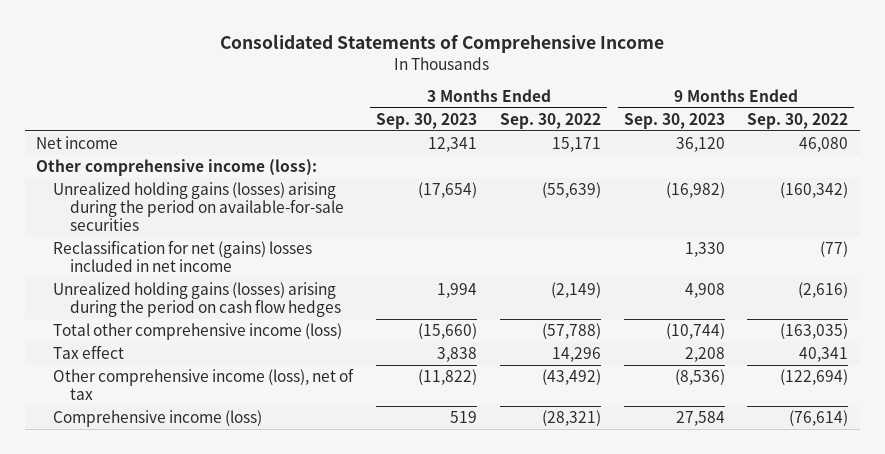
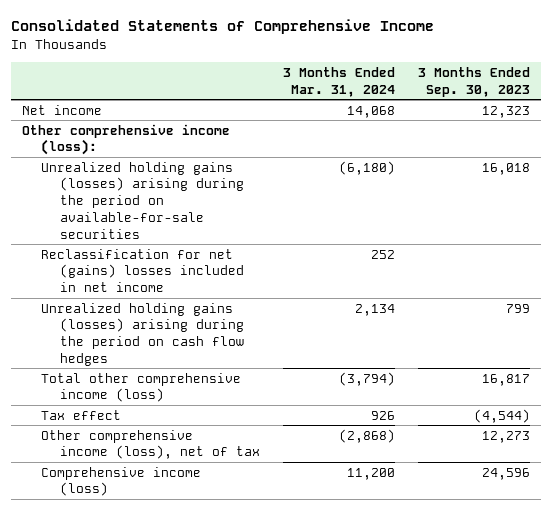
- | 3 Months Ended Sep. 30, 2023 | 3 Months Ended Sep. 30, 2022 | 9 Months Ended Sep. 30, 2023 | 9 Months Ended Sep. 30, 2022
+ | 3 Months Ended Mar. 31, 2024 | 3 Months Ended Sep. 30, 2023
- Net income | 12,341 | 15,171 | 36,120 | 46,080
+ Net income | 14,068 | 12,323
- Unrealized holding gains (losses) arising during the period on available-for-sale securities | (17,654) | (55,639) | (16,982) | (160,342)
+ Unrealized holding gains (losses) arising during the period on available-for-sale securities | (6,180) | 16,018
- Unrealized holding gains (losses) arising during the period on cash flow hedges | 1,994 | (2,149) | 4,908 | (2,616)
- Total other comprehensive income (loss) | (15,660) | (57,788) | (10,744) | (163,035)
- Tax effect | 3,838 | 14,296 | 2,208 | 40,341
- Other comprehensive income (loss), net of tax | (11,822) | (43,492) | (8,536) | (122,694)
- Comprehensive income (loss) | 519 | (28,321) | 27,584 | (76,614)
+ Unrealized holding gains (losses) arising during the period on cash flow hedges | 2,134 | 799
+ Total other comprehensive income (loss) | (3,794) | 16,817
+ Tax effect | 926 | (4,544)
+ Other comprehensive income (loss), net of tax | (2,868) | 12,273
+ Comprehensive income (loss) | 11,200 | 24,596

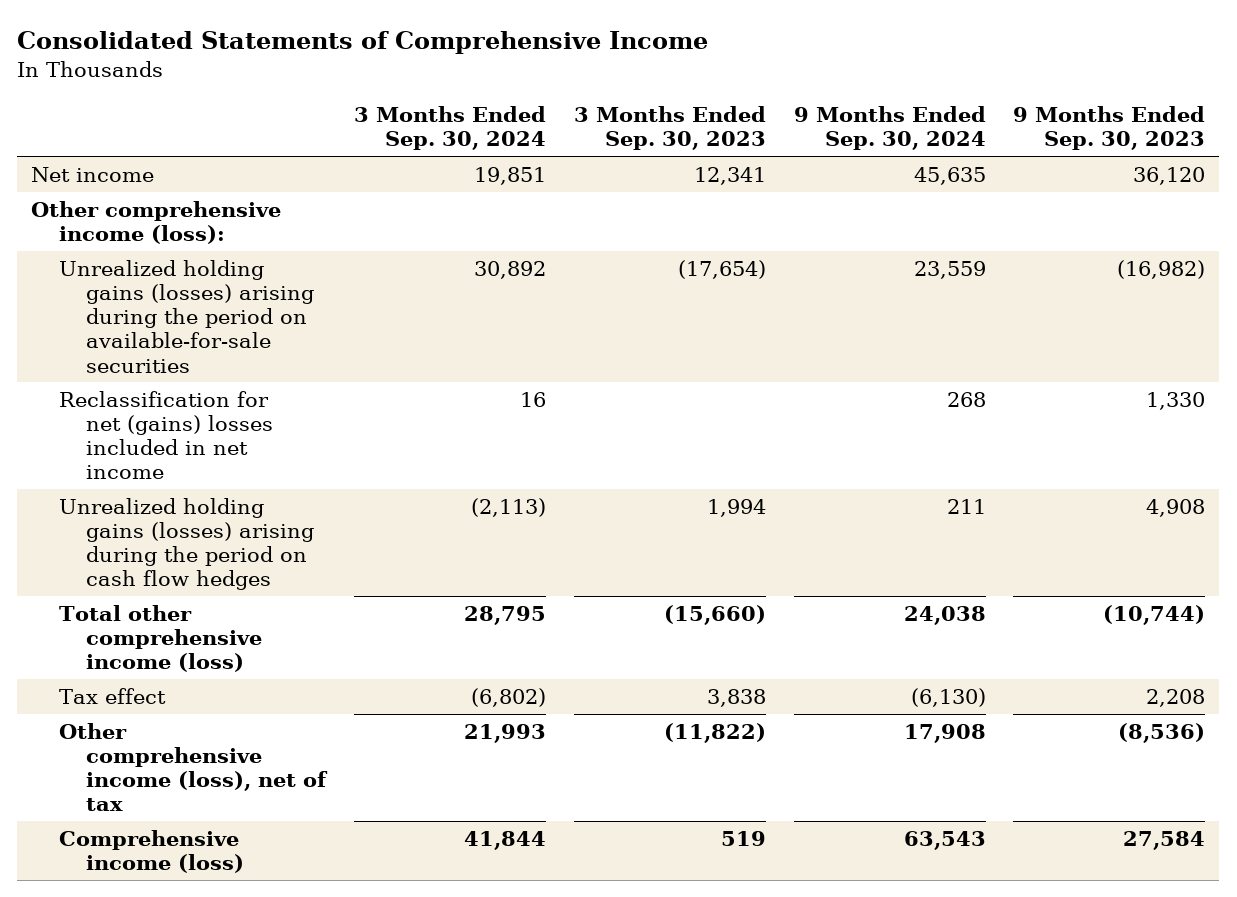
- | 3 Months Ended Mar. 31, 2024 | 3 Months Ended Sep. 30, 2023
+ | 3 Months Ended Sep. 30, 2024 | 3 Months Ended Sep. 30, 2023 | 9 Months Ended Sep. 30, 2024 | 9 Months Ended Sep. 30, 2023
- Net income | 14,068 | 12,323
+ Net income | 19,851 | 12,341 | 45,635 | 36,120
- Unrealized holding gains (losses) arising during the period on available-for-sale securities | (6,180) | 16,018
+ Unrealized holding gains (losses) arising during the period on available-for-sale securities | 30,892 | (17,654) | 23,559 | (16,982)
- Unrealized holding gains (losses) arising during the period on cash flow hedges | 2,134 | 799
- Total other comprehensive income (loss) | (3,794) | 16,817
- Tax effect | 926 | (4,544)
- Other comprehensive income (loss), net of tax | (2,868) | 12,273
- Comprehensive income (loss) | 11,200 | 24,596
+ Unrealized holding gains (losses) arising during the period on cash flow hedges | (2,113) | 1,994 | 211 | 4,908
+ Total other comprehensive income (loss) | 28,795 | (15,660) | 24,038 | (10,744)
+ Tax effect | (6,802) | 3,838 | (6,130) | 2,208
+ Other comprehensive income (loss), net of tax | 21,993 | (11,822) | 17,908 | (8,536)
+ Comprehensive income (loss) | 41,844 | 519 | 63,543 | 27,584

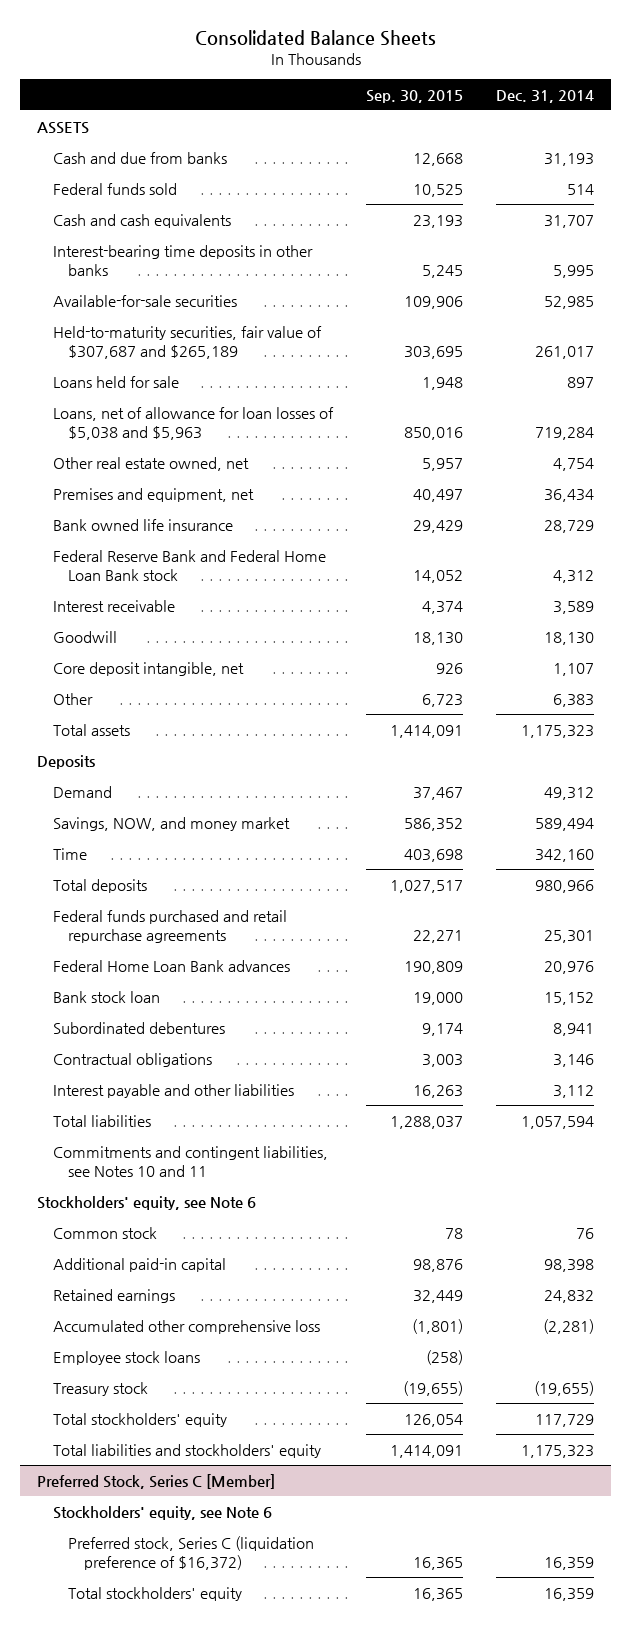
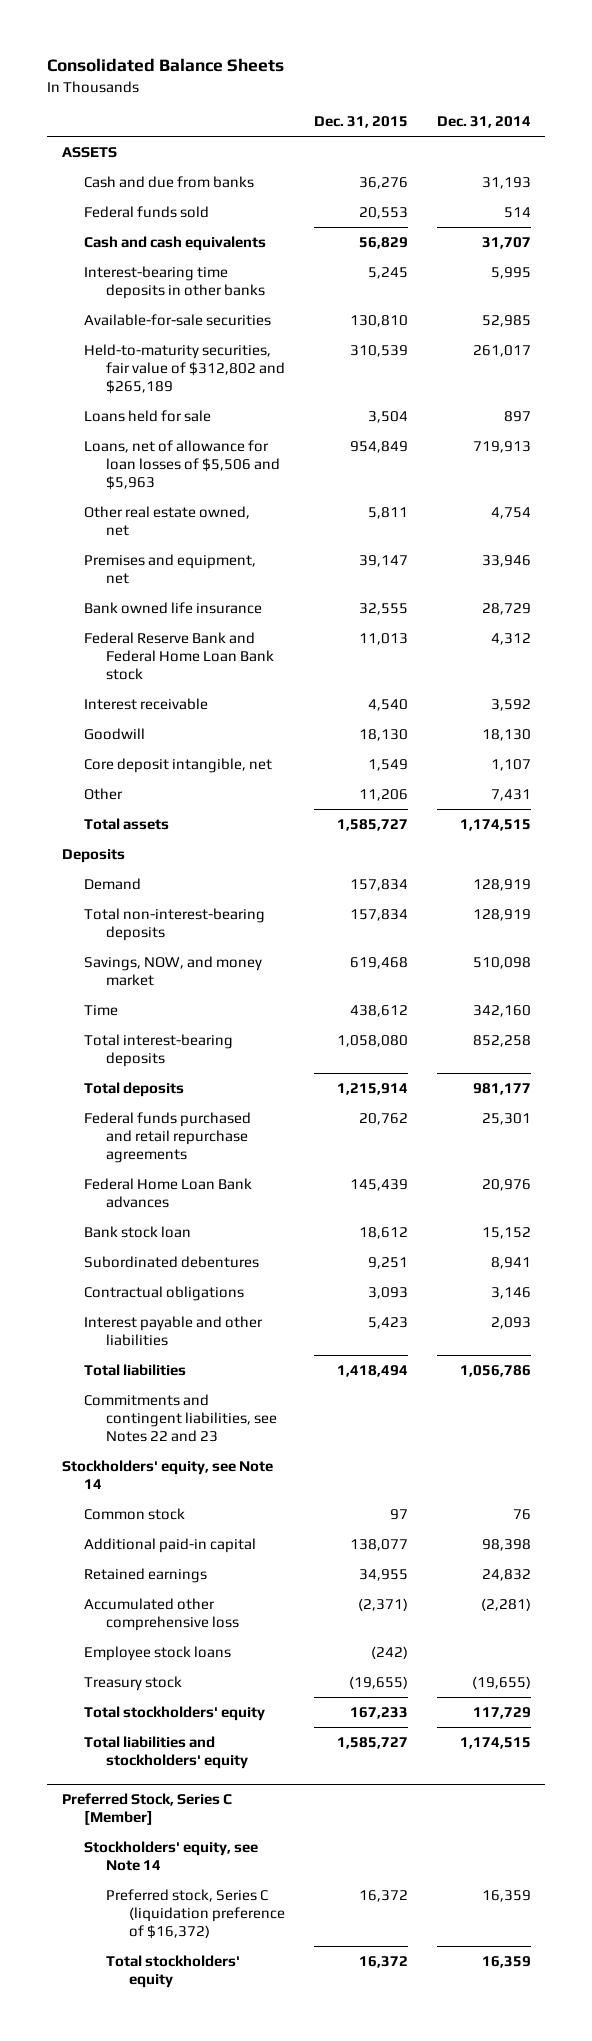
- | Sep. 30, 2015 | Dec. 31, 2014
+ | Dec. 31, 2015 | Dec. 31, 2014
- Held-to-maturity securities, fair value of $307,687 and $265,189 | 303,695 | 261,017
+ Held-to-maturity securities, fair value of $312,802 and $265,189 | 310,539 | 261,017
- Loans, net of allowance for loan losses of $5,038 and $5,963 | 850,016 | 719,284
+ Loans, net of allowance for loan losses of $5,506 and $5,963 | 954,849 | 719,913
- Premises and equipment, net | 40,497 | 36,434
+ Premises and equipment, net | 39,147 | 33,946
- Interest receivable | 4,374 | 3,589
+ Interest receivable | 4,540 | 3,592
- Other | 6,723 | 6,383
- Total assets | 1,414,091 | 1,175,323
+ Other | 11,206 | 7,431
+ Total assets | 1,585,727 | 1,174,515
- Demand | 37,467 | 49,312
- Savings, NOW, and money market | 586,352 | 589,494
+ Demand | 157,834 | 128,919
+ Total non-interest-bearing deposits | 157,834 | 128,919
+ Savings, NOW, and money market | 619,468 | 510,098
- Total deposits | 1,027,517 | 980,966
+ Total interest-bearing deposits | 1,058,080 | 852,258
+ Total deposits | 1,215,914 | 981,177
- Interest payable and other liabilities | 16,263 | 3,112
- Total liabilities | 1,288,037 | 1,057,594
- Commitments and contingent liabilities, see Notes 10 and 11
- Stockholders' equity, see Note 6
+ Interest payable and other liabilities | 5,423 | 2,093
+ Total liabilities | 1,418,494 | 1,056,786
+ Commitments and contingent liabilities, see Notes 22 and 23
+ Stockholders' equity, see Note 14
- Total liabilities and stockholders' equity | 1,414,091 | 1,175,323
+ Total liabilities and stockholders' equity | 1,585,727 | 1,174,515
@ Preferred Stock, Series C [Member]
- Stockholders' equity, see Note 6
+ Stockholders' equity, see Note 14

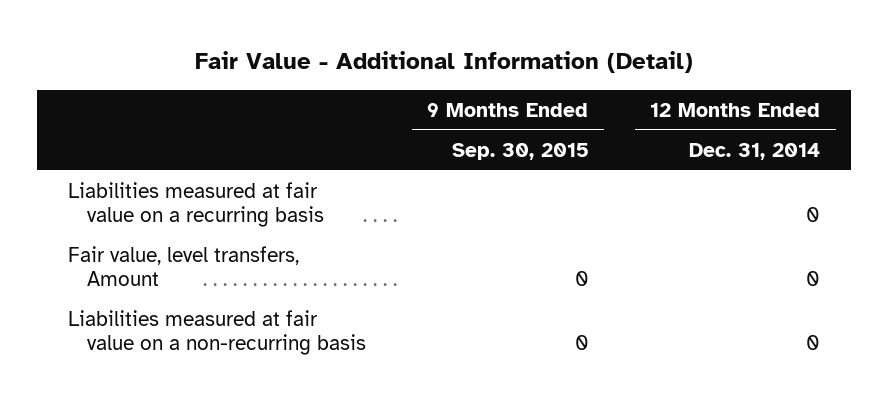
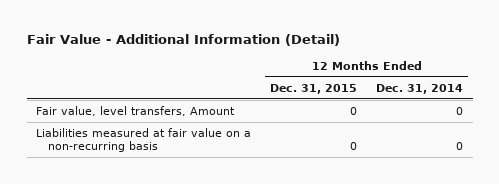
- | 9 Months Ended Sep. 30, 2015 | 12 Months Ended Dec. 31, 2014
+ | 12 Months Ended Dec. 31, 2015 | 12 Months Ended Dec. 31, 2014
- Liabilities measured at fair value on a recurring basis | | 0

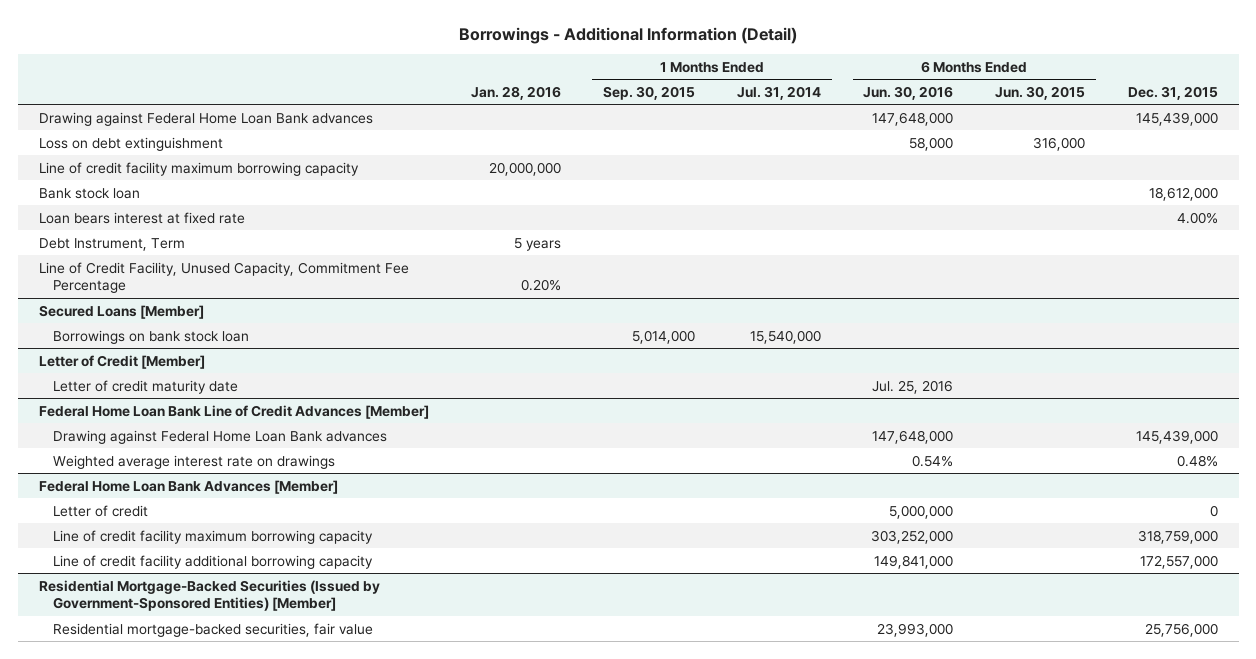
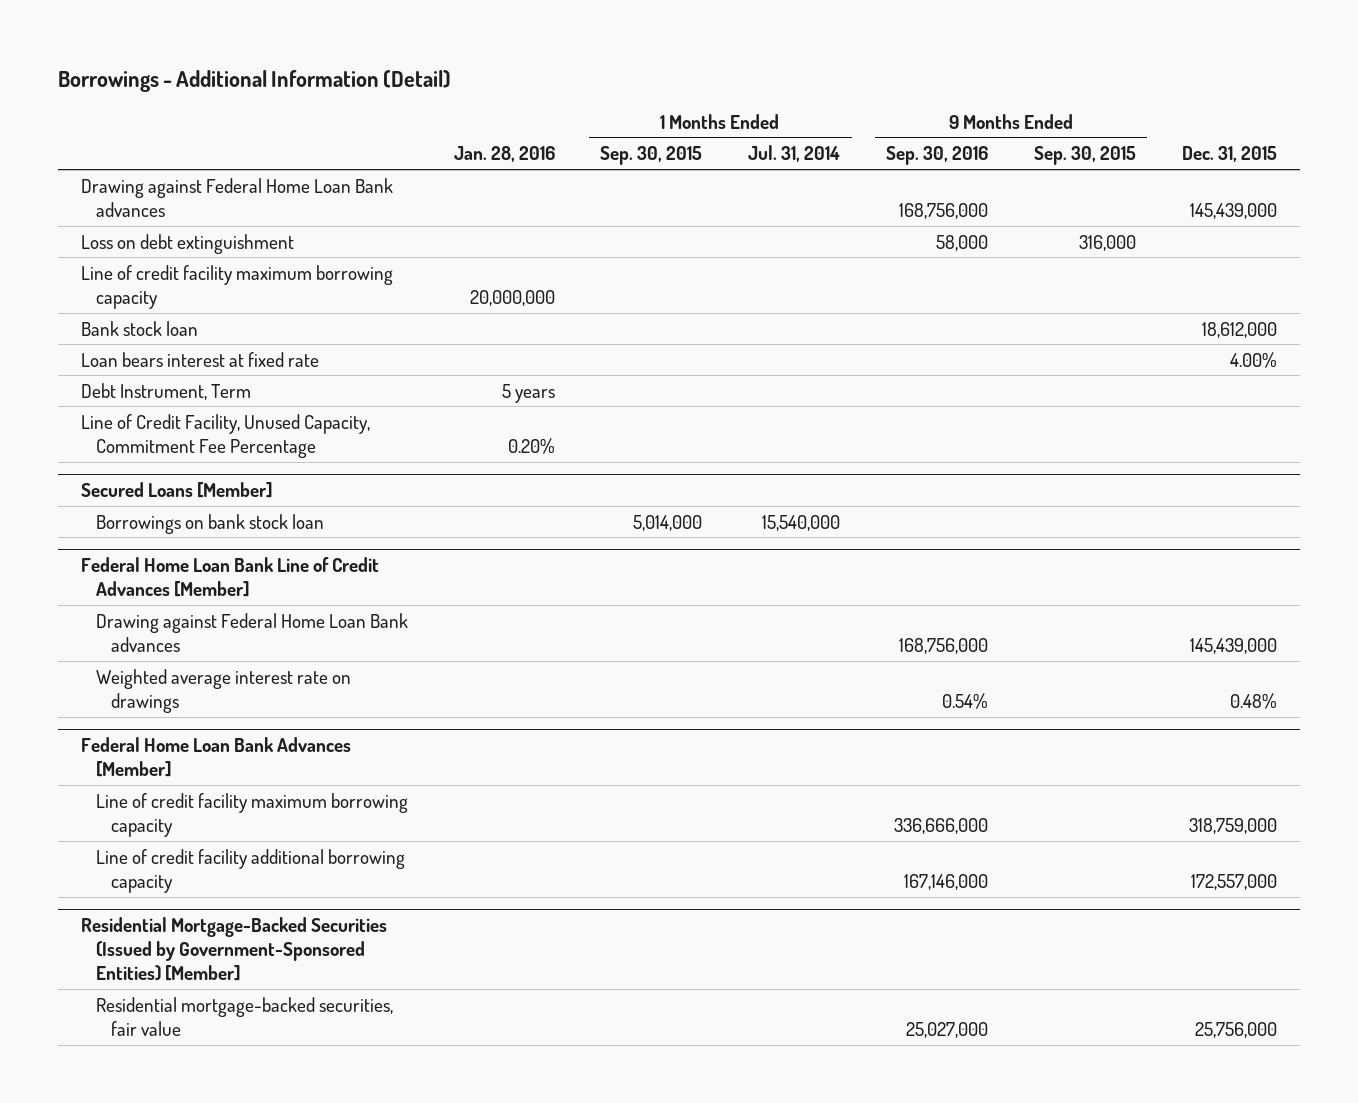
- | Jan. 28, 2016 | 1 Months Ended Sep. 30, 2015 | 1 Months Ended Jul. 31, 2014 | 6 Months Ended Jun. 30, 2016 | 6 Months Ended Jun. 30, 2015 | Dec. 31, 2015
+ | Jan. 28, 2016 | 1 Months Ended Sep. 30, 2015 | 1 Months Ended Jul. 31, 2014 | 9 Months Ended Sep. 30, 2016 | 9 Months Ended Sep. 30, 2015 | Dec. 31, 2015
- Letter of Credit [Member]
- Letter of credit maturity date | | | | Jul. 25, 2016 | |
@ Federal Home Loan Bank Advances [Member]
- Letter of credit | | | | 5,000,000 | | 0

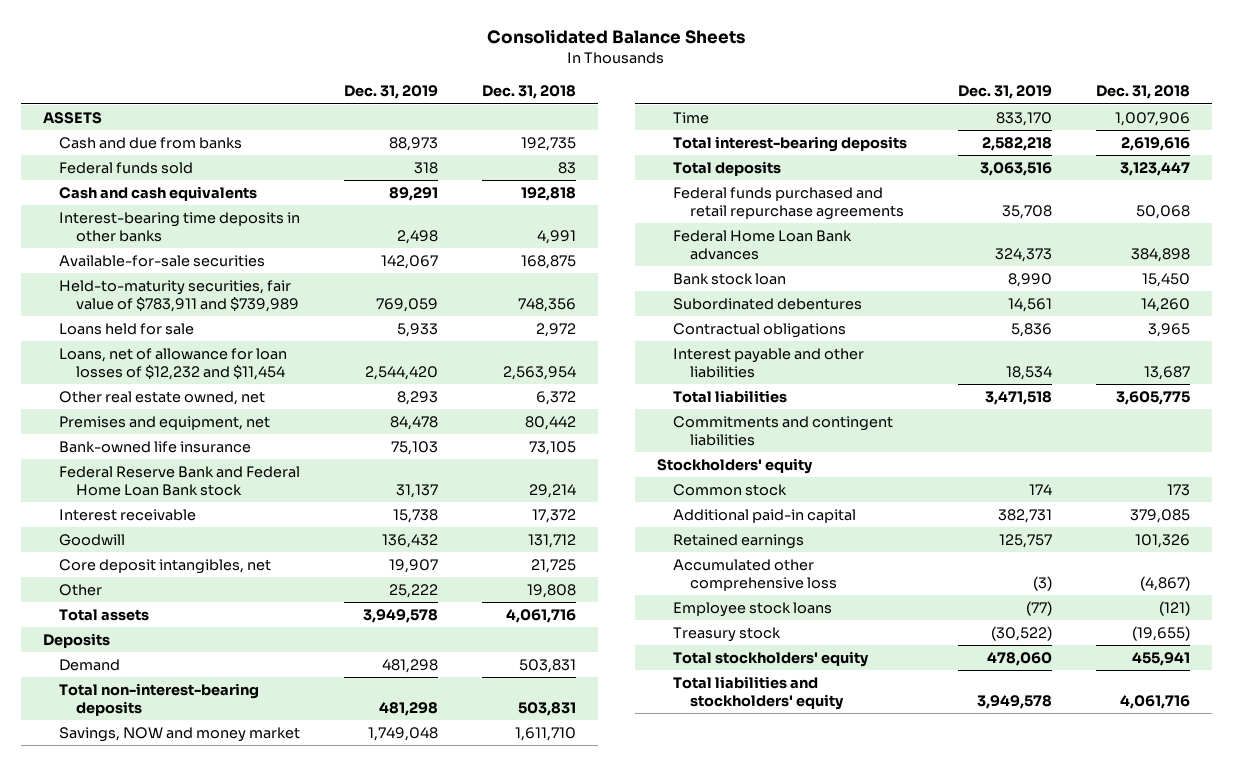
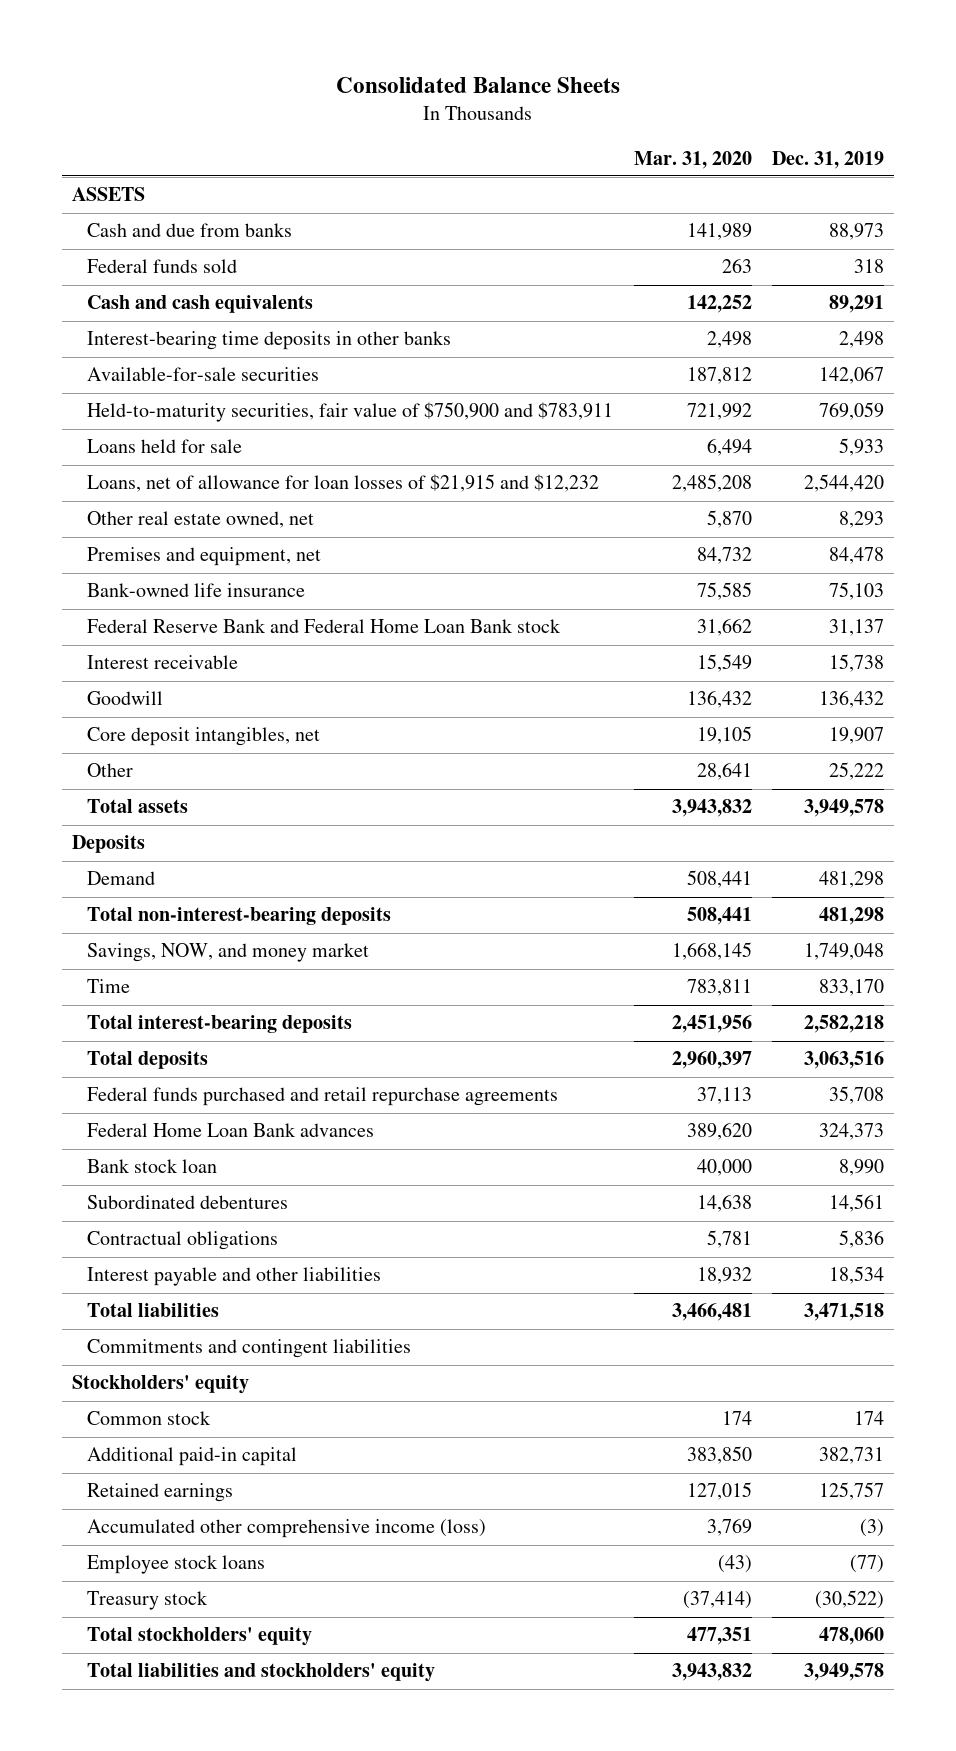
- | Dec. 31, 2019 | Dec. 31, 2018
+ | Mar. 31, 2020 | Dec. 31, 2019
- Held-to-maturity securities, fair value of $783,911 and $739,989 | 769,059 | 748,356
+ Held-to-maturity securities, fair value of $750,900 and $783,911 | 721,992 | 769,059
- Loans, net of allowance for loan losses of $12,232 and $11,454 | 2,544,420 | 2,563,954
+ Loans, net of allowance for loan losses of $21,915 and $12,232 | 2,485,208 | 2,544,420
- Savings, NOW and money market | 1,749,048 | 1,611,710
+ Savings, NOW, and money market | 1,668,145 | 1,749,048
- Accumulated other comprehensive loss | (3) | (4,867)
+ Accumulated other comprehensive income (loss) | 3,769 | (3)

